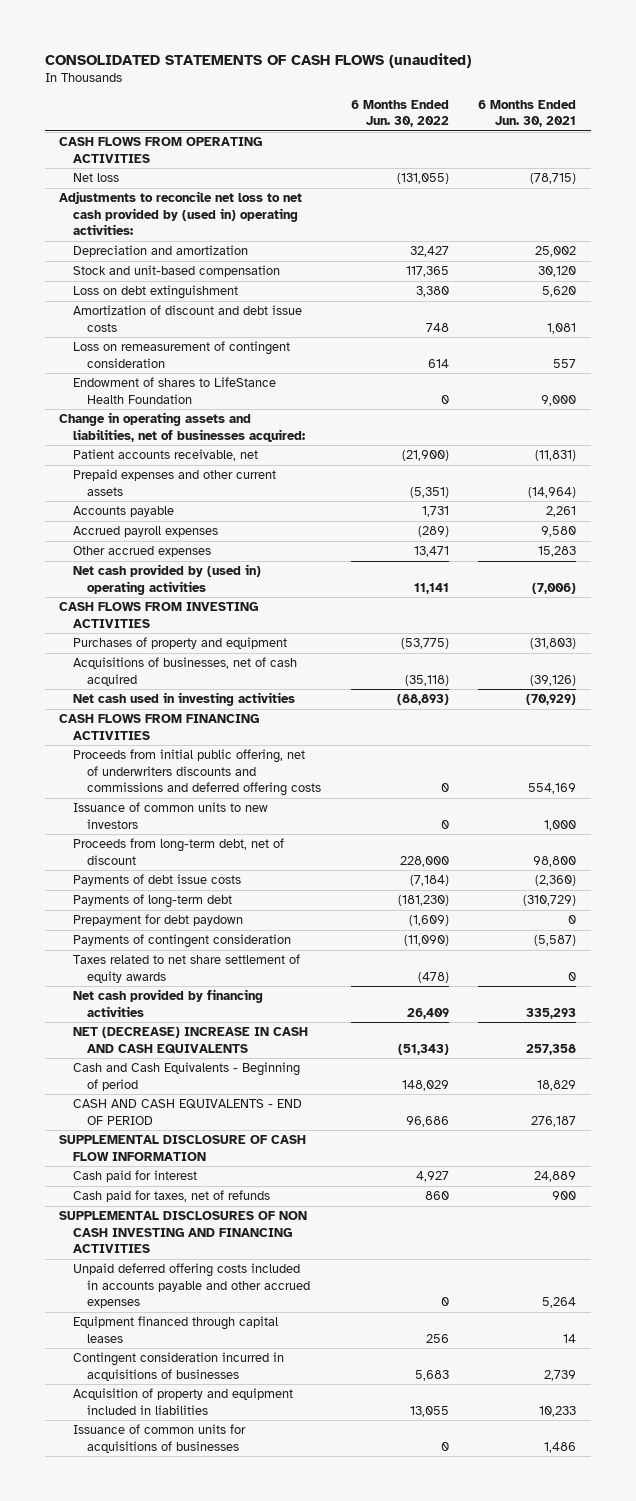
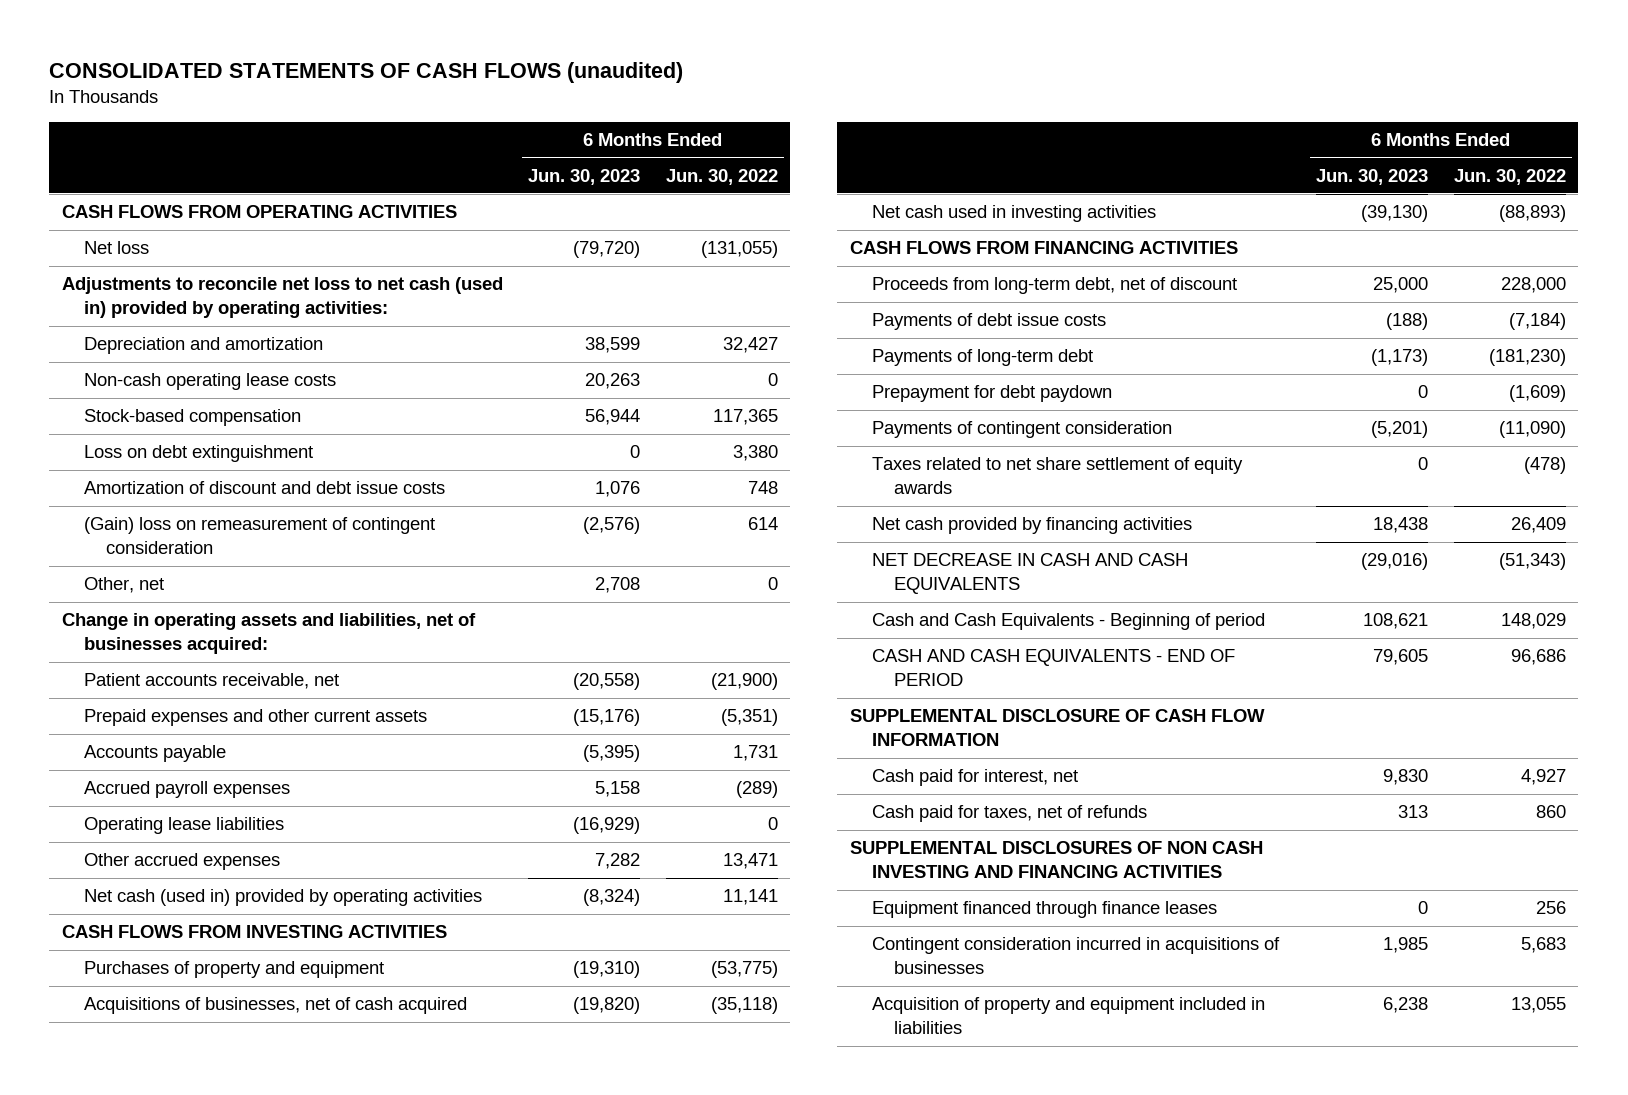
- | 6 Months Ended Jun. 30, 2022 | 6 Months Ended Jun. 30, 2021
+ | 6 Months Ended Jun. 30, 2023 | 6 Months Ended Jun. 30, 2022
- Adjustments to reconcile net loss to net cash provided by (used in) operating activities:
+ Adjustments to reconcile net loss to net cash (used in) provided by operating activities:
- Stock and unit-based compensation | 117,365 | 30,120
+ Non-cash operating lease costs | 20,263 | 0
+ Stock-based compensation | 56,944 | 117,365
- Loss on remeasurement of contingent consideration | 614 | 557
- Endowment of shares to LifeStance Health Foundation | 0 | 9,000
+ (Gain) loss on remeasurement of contingent consideration | (2,576) | 614
+ Other, net | 2,708 | 0
+ Operating lease liabilities | (16,929) | 0
- Net cash provided by (used in) operating activities | 11,141 | (7,006)
+ Net cash (used in) provided by operating activities | (8,324) | 11,141
- Proceeds from initial public offering, net of underwriters discounts and commissions and deferred offering costs | 0 | 554,169
- Issuance of common units to new investors | 0 | 1,000
- NET (DECREASE) INCREASE IN CASH AND CASH EQUIVALENTS | (51,343) | 257,358
+ NET DECREASE IN CASH AND CASH EQUIVALENTS | (29,016) | (51,343)
- Cash paid for interest | 4,927 | 24,889
+ Cash paid for interest, net | 9,830 | 4,927
- Unpaid deferred offering costs included in accounts payable and other accrued expenses | 0 | 5,264
- Equipment financed through capital leases | 256 | 14
+ Equipment financed through finance leases | 0 | 256
- Issuance of common units for acquisitions of businesses | 0 | 1,486

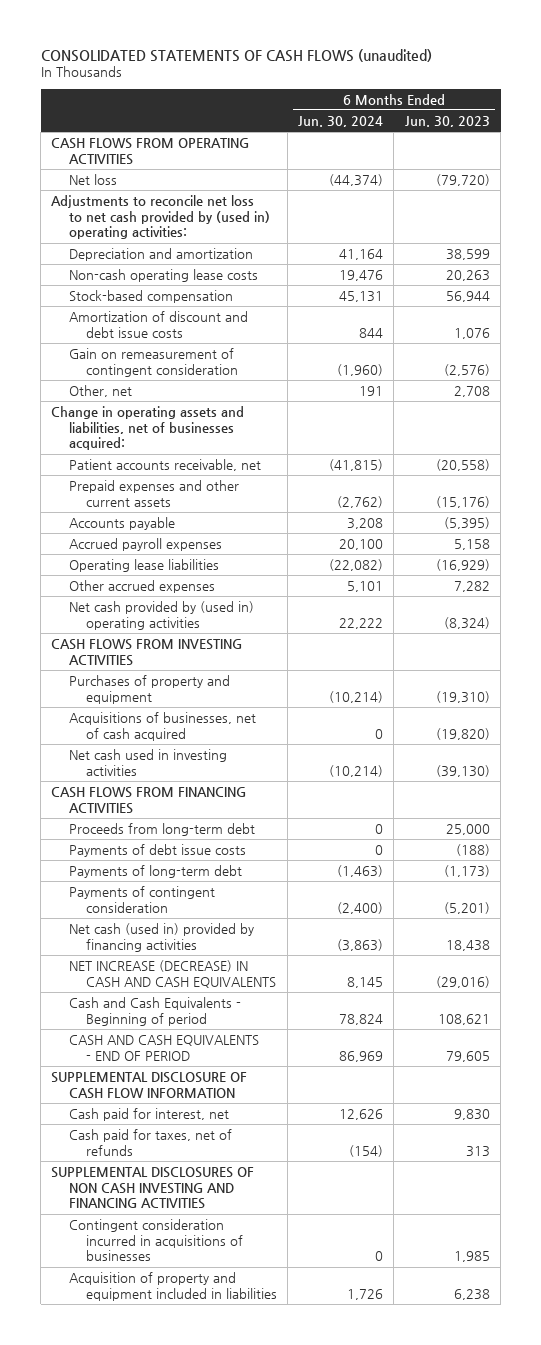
- | 6 Months Ended Jun. 30, 2023 | 6 Months Ended Jun. 30, 2022
+ | 6 Months Ended Jun. 30, 2024 | 6 Months Ended Jun. 30, 2023
- Adjustments to reconcile net loss to net cash (used in) provided by operating activities:
+ Adjustments to reconcile net loss to net cash provided by (used in) operating activities:
- Loss on debt extinguishment | 0 | 3,380
- (Gain) loss on remeasurement of contingent consideration | (2,576) | 614
+ Gain on remeasurement of contingent consideration | (1,960) | (2,576)
- Net cash (used in) provided by operating activities | (8,324) | 11,141
+ Net cash provided by (used in) operating activities | 22,222 | (8,324)
- Proceeds from long-term debt, net of discount | 25,000 | 228,000
+ Proceeds from long-term debt | 0 | 25,000
- Prepayment for debt paydown | 0 | (1,609)
- Taxes related to net share settlement of equity awards | 0 | (478)
- Net cash provided by financing activities | 18,438 | 26,409
- NET DECREASE IN CASH AND CASH EQUIVALENTS | (29,016) | (51,343)
+ Net cash (used in) provided by financing activities | (3,863) | 18,438
+ NET INCREASE (DECREASE) IN CASH AND CASH EQUIVALENTS | 8,145 | (29,016)
- Equipment financed through finance leases | 0 | 256

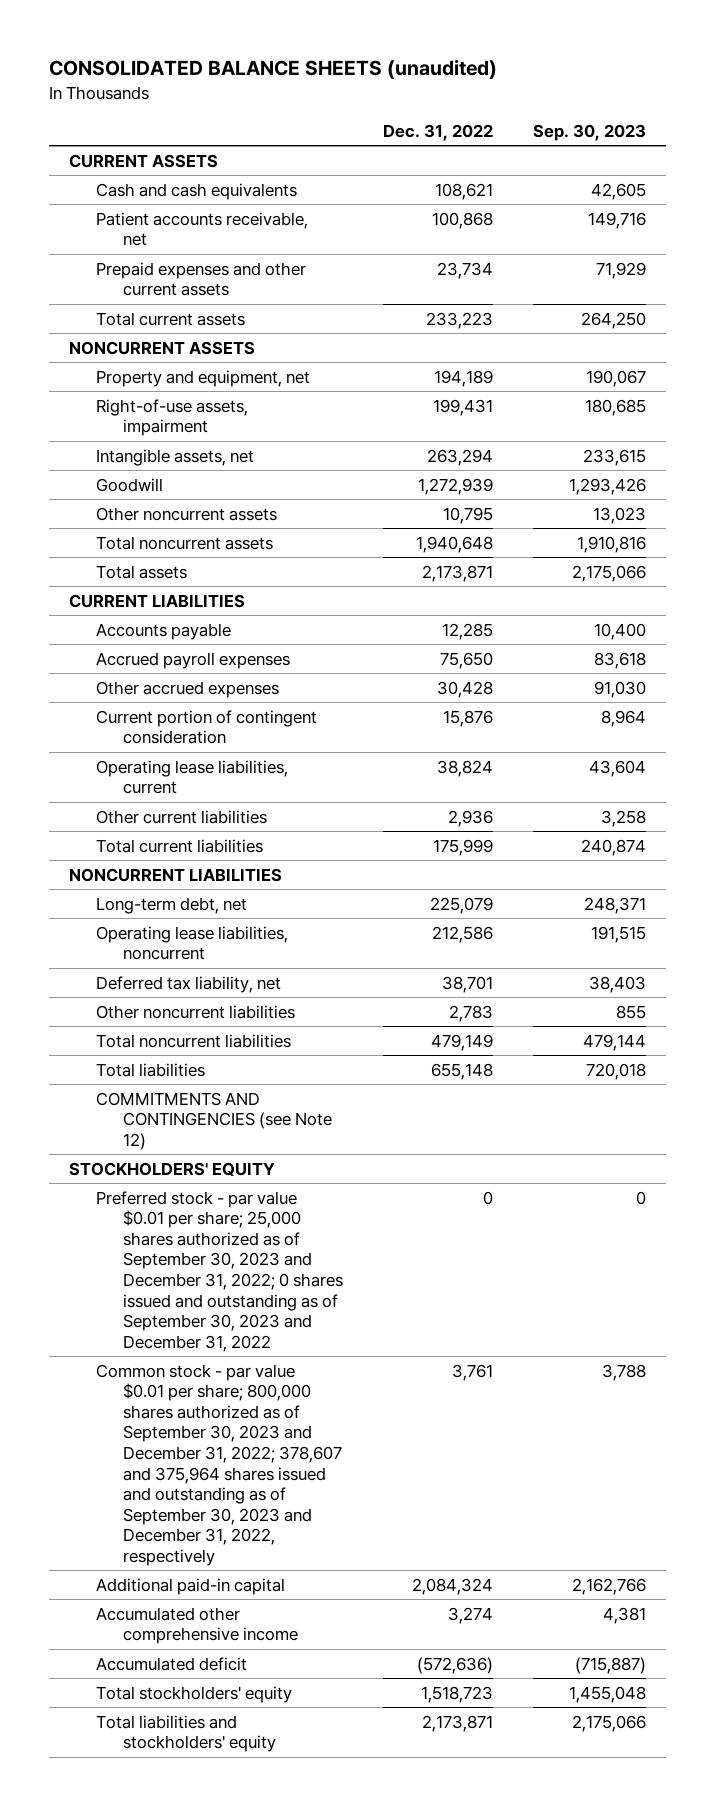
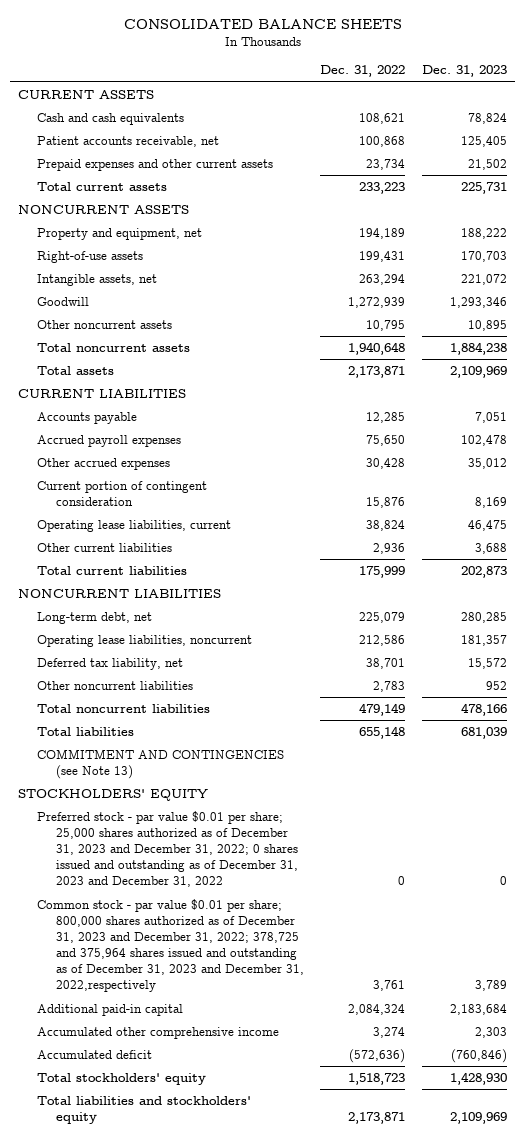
- CONSOLIDATED BALANCE SHEETS (unaudited)
+ CONSOLIDATED BALANCE SHEETS
- | Dec. 31, 2022 | Sep. 30, 2023
+ | Dec. 31, 2022 | Dec. 31, 2023
- Right-of-use assets, impairment | 199,431 | 180,685
+ Right-of-use assets | 199,431 | 170,703
- COMMITMENTS AND CONTINGENCIES (see Note 12)
+ COMMITMENT AND CONTINGENCIES (see Note 13)
- Preferred stock - par value $0.01 per share; 25,000 shares authorized as of September 30, 2023 and December 31, 2022; 0 shares issued and outstanding as of September 30, 2023 and December 31, 2022 | 0 | 0
- Common stock - par value $0.01 per share; 800,000 shares authorized as of September 30, 2023 and December 31, 2022; 378,607 and 375,964 shares issued and outstanding as of September 30, 2023 and December 31, 2022, respectively | 3,761 | 3,788
+ Preferred stock - par value $0.01 per share; 25,000 shares authorized as of December 31, 2023 and December 31, 2022; 0 shares issued and outstanding as of December 31, 2023 and December 31, 2022 | 0 | 0
+ Common stock - par value $0.01 per share; 800,000 shares authorized as of December 31, 2023 and December 31, 2022; 378,725 and 375,964 shares issued and outstanding as of December 31, 2023 and December 31, 2022,respectively | 3,761 | 3,789

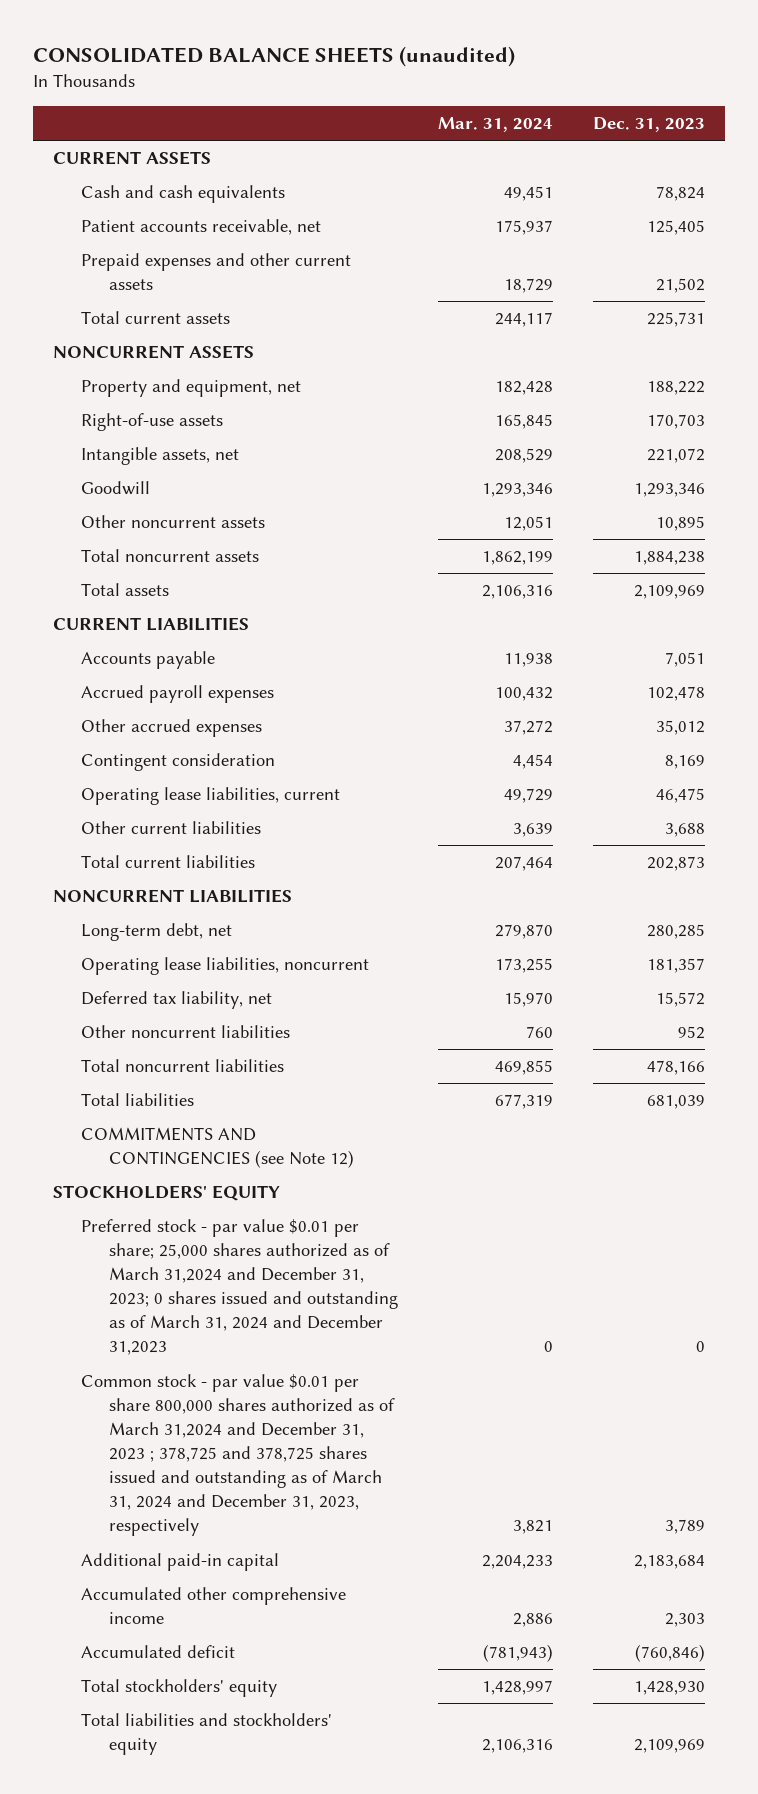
- CONSOLIDATED BALANCE SHEETS
+ CONSOLIDATED BALANCE SHEETS (unaudited)
- | Dec. 31, 2022 | Dec. 31, 2023
+ | Mar. 31, 2024 | Dec. 31, 2023
- Current portion of contingent consideration | 15,876 | 8,169
+ Contingent consideration | 4,454 | 8,169
- COMMITMENT AND CONTINGENCIES (see Note 13)
+ COMMITMENTS AND CONTINGENCIES (see Note 12)
- Preferred stock - par value $0.01 per share; 25,000 shares authorized as of December 31, 2023 and December 31, 2022; 0 shares issued and outstanding as of December 31, 2023 and December 31, 2022 | 0 | 0
- Common stock - par value $0.01 per share; 800,000 shares authorized as of December 31, 2023 and December 31, 2022; 378,725 and 375,964 shares issued and outstanding as of December 31, 2023 and December 31, 2022,respectively | 3,761 | 3,789
+ Preferred stock - par value $0.01 per share; 25,000 shares authorized as of March 31,2024 and December 31, 2023; 0 shares issued and outstanding as of March 31, 2024 and December 31,2023 | 0 | 0
+ Common stock - par value $0.01 per share 800,000 shares authorized as of March 31,2024 and December 31, 2023 ; 378,725 and 378,725 shares issued and outstanding as of March 31, 2024 and December 31, 2023, respectively | 3,821 | 3,789

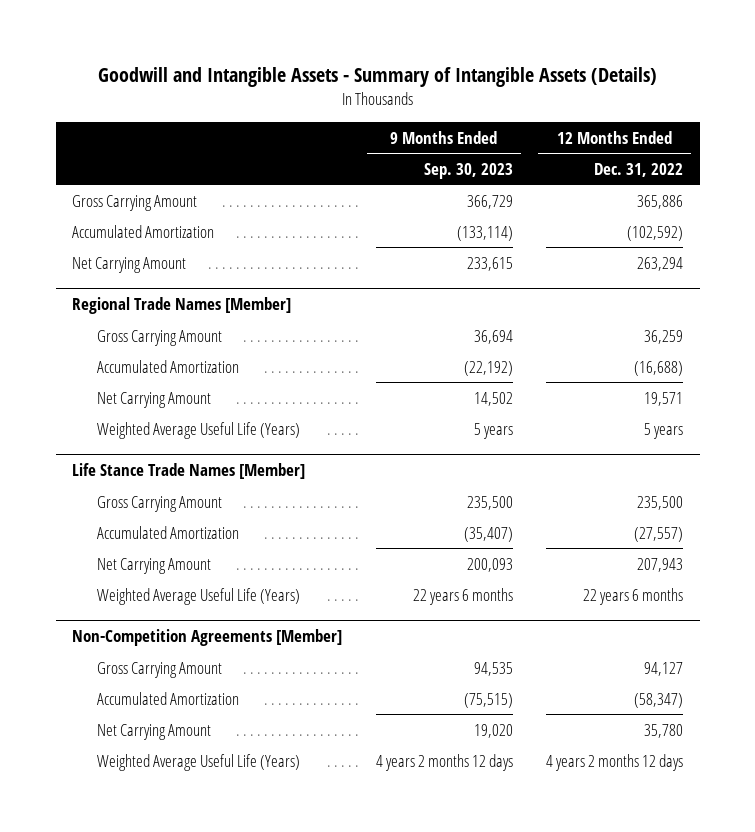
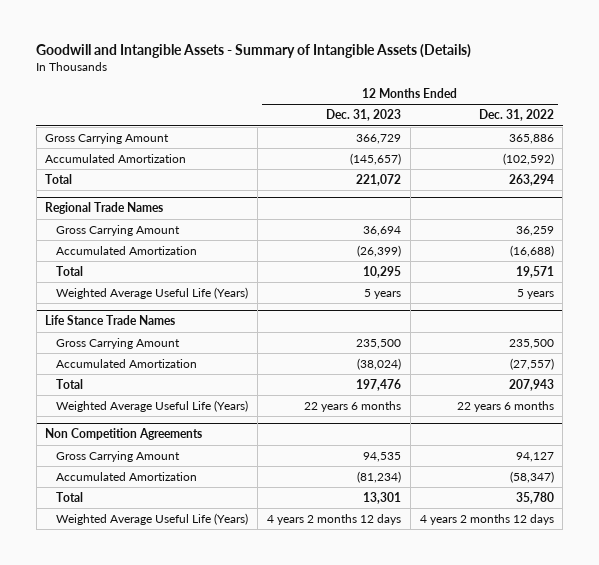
- | 9 Months Ended Sep. 30, 2023 | 12 Months Ended Dec. 31, 2022
+ | 12 Months Ended Dec. 31, 2023 | 12 Months Ended Dec. 31, 2022
- Net Carrying Amount | 233,615 | 263,294
- Regional Trade Names [Member]
+ Total | 221,072 | 263,294
+ Regional Trade Names
- Net Carrying Amount | 14,502 | 19,571
+ Total | 10,295 | 19,571
- Life Stance Trade Names [Member]
+ Life Stance Trade Names
- Net Carrying Amount | 200,093 | 207,943
+ Total | 197,476 | 207,943
- Non-Competition Agreements [Member]
+ Non Competition Agreements
- Net Carrying Amount | 19,020 | 35,780
+ Total | 13,301 | 35,780

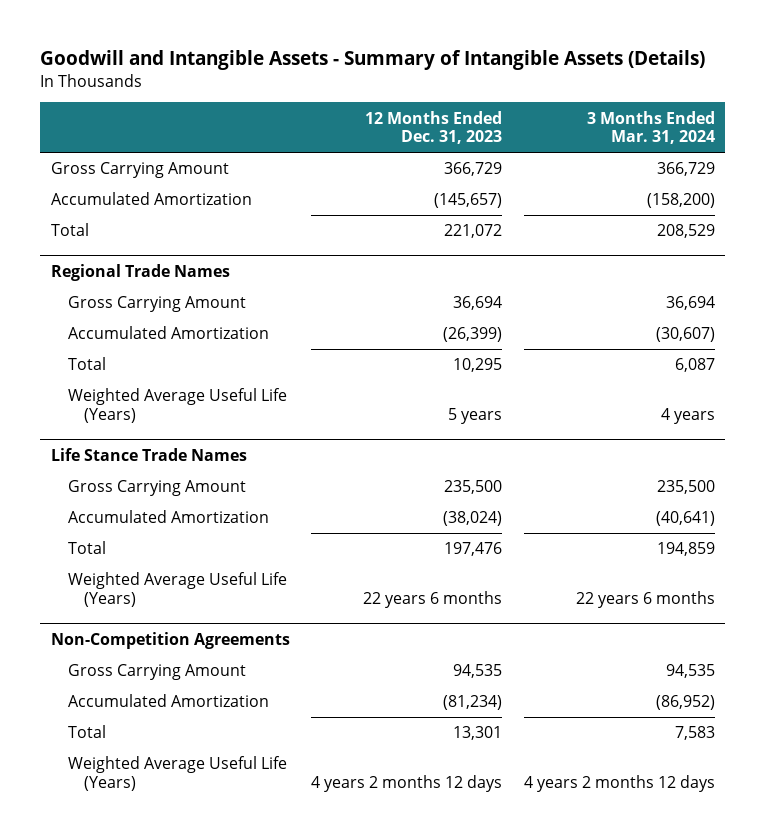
- | 12 Months Ended Dec. 31, 2023 | 12 Months Ended Dec. 31, 2022
+ | 12 Months Ended Dec. 31, 2023 | 3 Months Ended Mar. 31, 2024
- Non Competition Agreements
+ Non-Competition Agreements

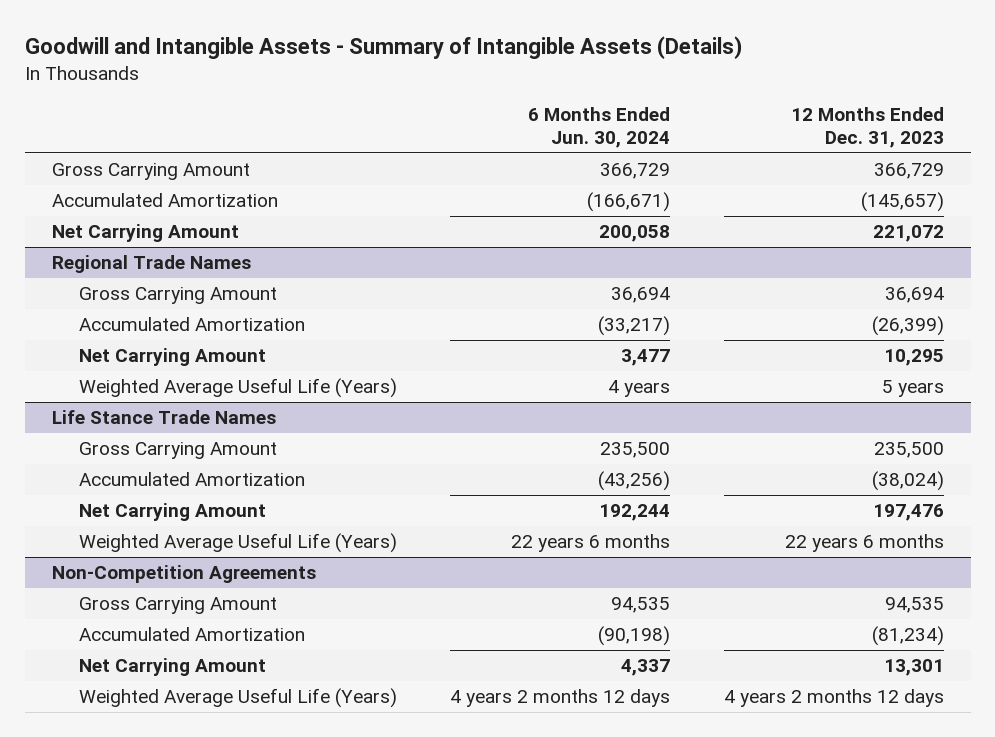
- | 12 Months Ended Dec. 31, 2023 | 3 Months Ended Mar. 31, 2024
+ | 6 Months Ended Jun. 30, 2024 | 12 Months Ended Dec. 31, 2023
- Total | 221,072 | 208,529
+ Net Carrying Amount | 200,058 | 221,072
@ Regional Trade Names
- Total | 10,295 | 6,087
+ Net Carrying Amount | 3,477 | 10,295
@ Life Stance Trade Names
- Total | 197,476 | 194,859
+ Net Carrying Amount | 192,244 | 197,476
@ Non-Competition Agreements
- Total | 13,301 | 7,583
+ Net Carrying Amount | 4,337 | 13,301

